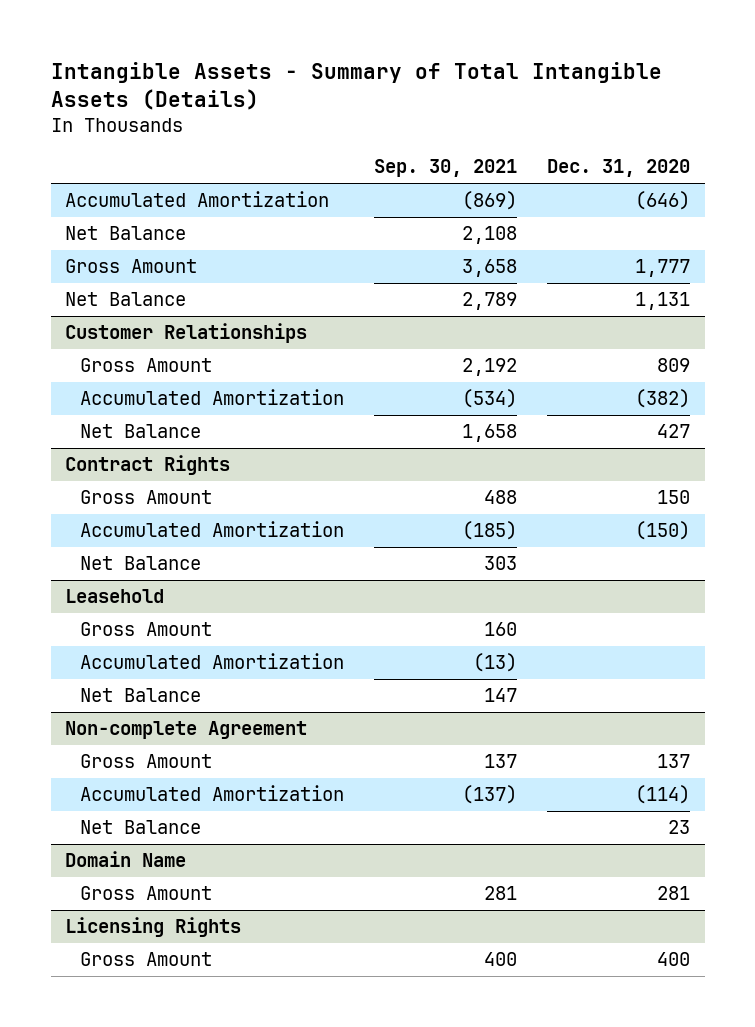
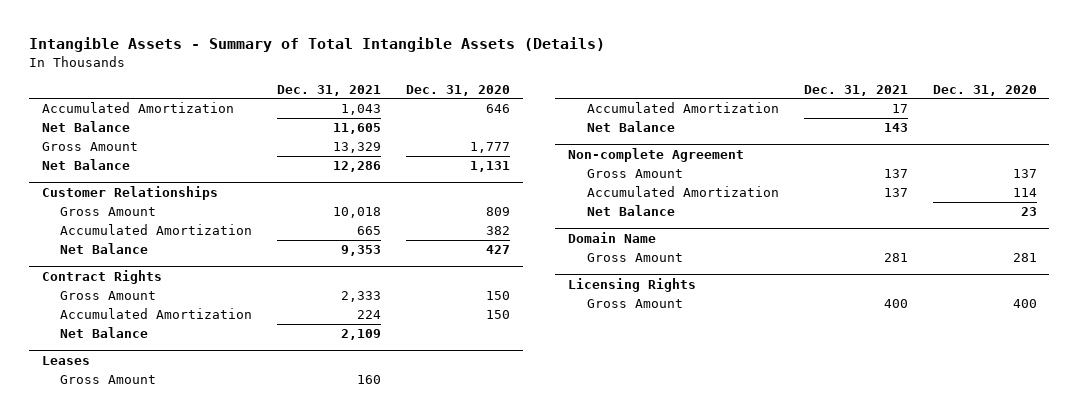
- | Sep. 30, 2021 | Dec. 31, 2020
+ | Dec. 31, 2021 | Dec. 31, 2020
- Accumulated Amortization | (869) | (646)
+ Accumulated Amortization | 1,043 | 646
@ Customer Relationships
- Accumulated Amortization | (534) | (382)
+ Accumulated Amortization | 665 | 382
@ Contract Rights
- Accumulated Amortization | (185) | (150)
+ Accumulated Amortization | 224 | 150
- Leasehold
+ Leases
@ Non-complete Agreement
- Accumulated Amortization | (137) | (114)
+ Accumulated Amortization | 137 | 114

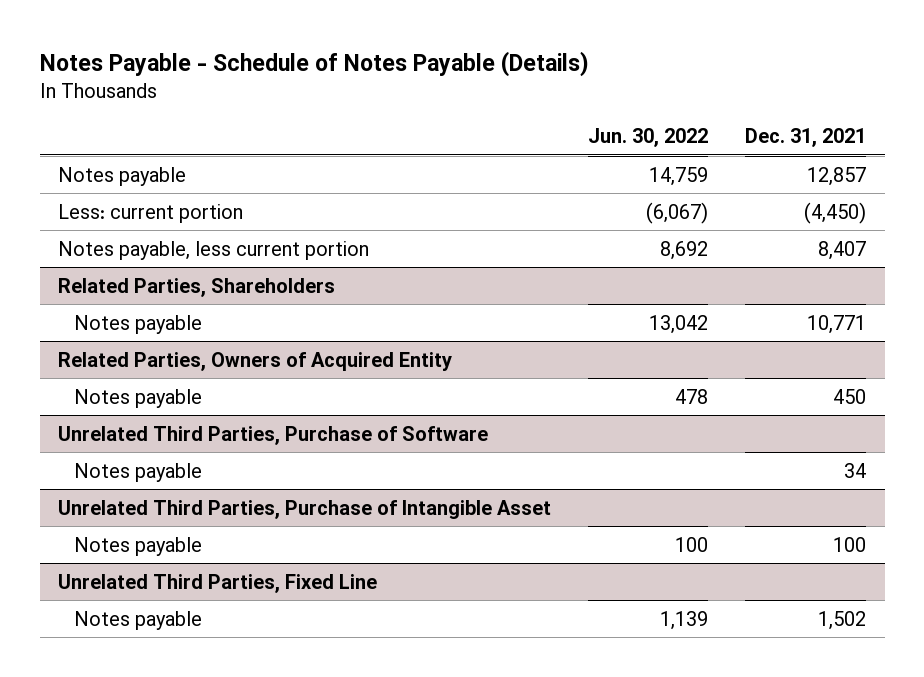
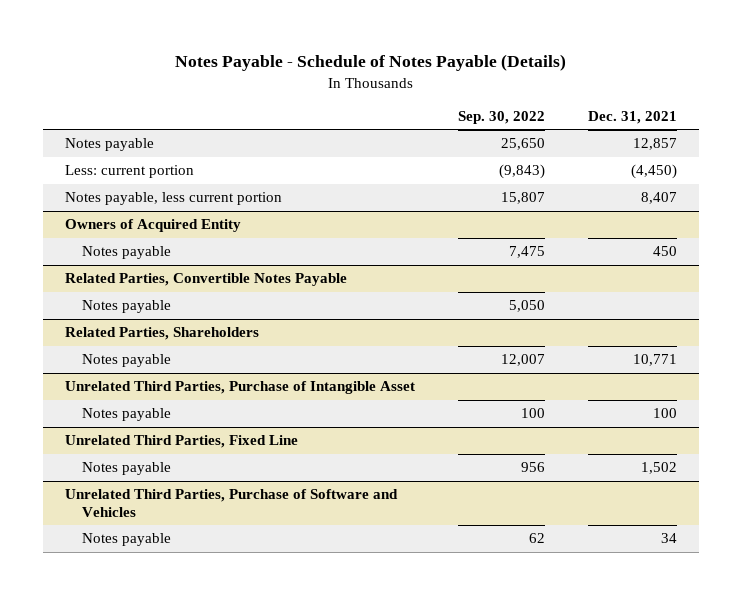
- | Jun. 30, 2022 | Dec. 31, 2021
+ | Sep. 30, 2022 | Dec. 31, 2021
+ Owners of Acquired Entity
+ Notes payable | 7,475 | 450
+ Related Parties, Convertible Notes Payable
+ Notes payable | 5,050 |
- Related Parties, Owners of Acquired Entity
- Notes payable | 478 | 450
- Unrelated Third Parties, Purchase of Software
- Notes payable | | 34
+ Unrelated Third Parties, Purchase of Software and Vehicles
+ Notes payable | 62 | 34

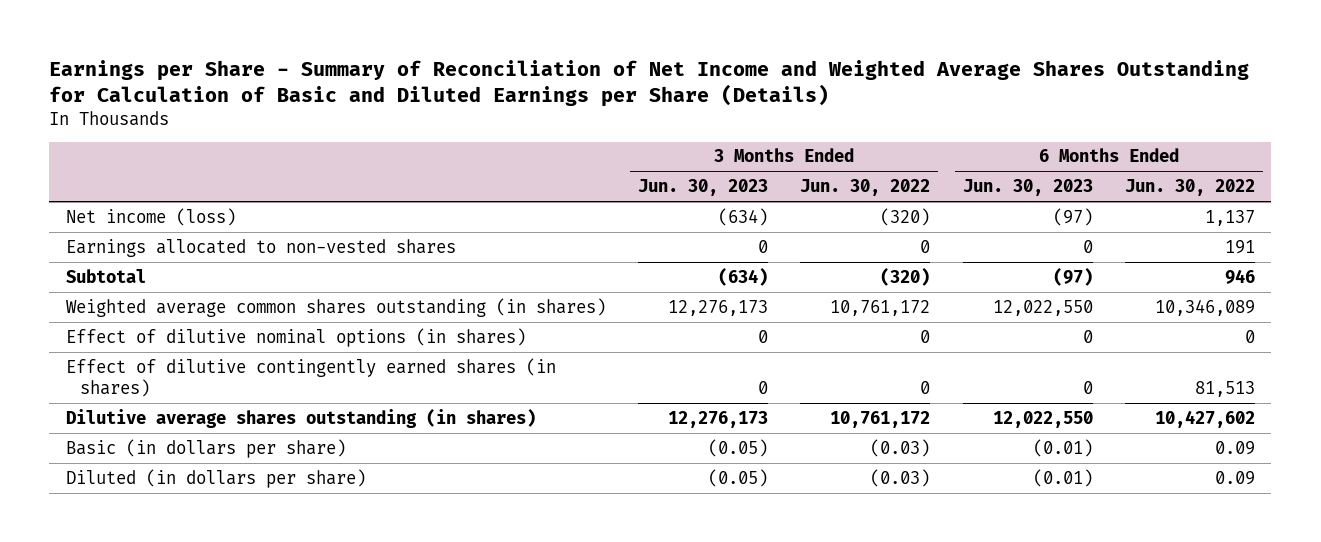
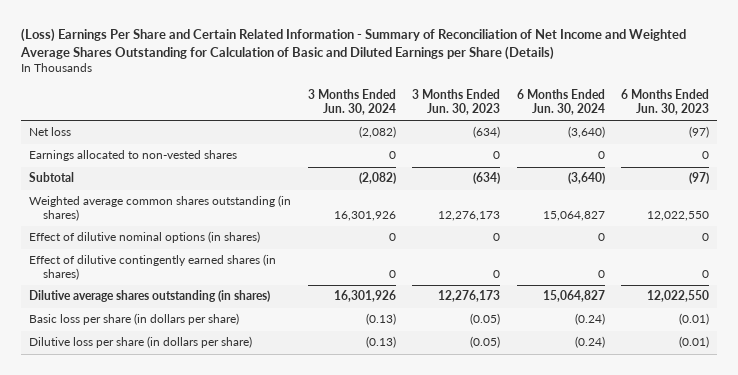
- Earnings per Share - Summary of Reconciliation of Net Income and Weighted Average Shares Outstanding for Calculation of Basic and Diluted Earnings per Share (Details)
+ (Loss) Earnings Per Share and Certain Related Information - Summary of Reconciliation of Net Income and Weighted Average Shares Outstanding for Calculation of Basic and Diluted Earnings per Share (Details)
- | 3 Months Ended Jun. 30, 2023 | 3 Months Ended Jun. 30, 2022 | 6 Months Ended Jun. 30, 2023 | 6 Months Ended Jun. 30, 2022
+ | 3 Months Ended Jun. 30, 2024 | 3 Months Ended Jun. 30, 2023 | 6 Months Ended Jun. 30, 2024 | 6 Months Ended Jun. 30, 2023
- Net income (loss) | (634) | (320) | (97) | 1,137
+ Net loss | (2,082) | (634) | (3,640) | (97)
- Basic (in dollars per share) | (0.05) | (0.03) | (0.01) | 0.09
- Diluted (in dollars per share) | (0.05) | (0.03) | (0.01) | 0.09
+ Basic loss per share (in dollars per share) | (0.13) | (0.05) | (0.24) | (0.01)
+ Dilutive loss per share (in dollars per share) | (0.13) | (0.05) | (0.24) | (0.01)

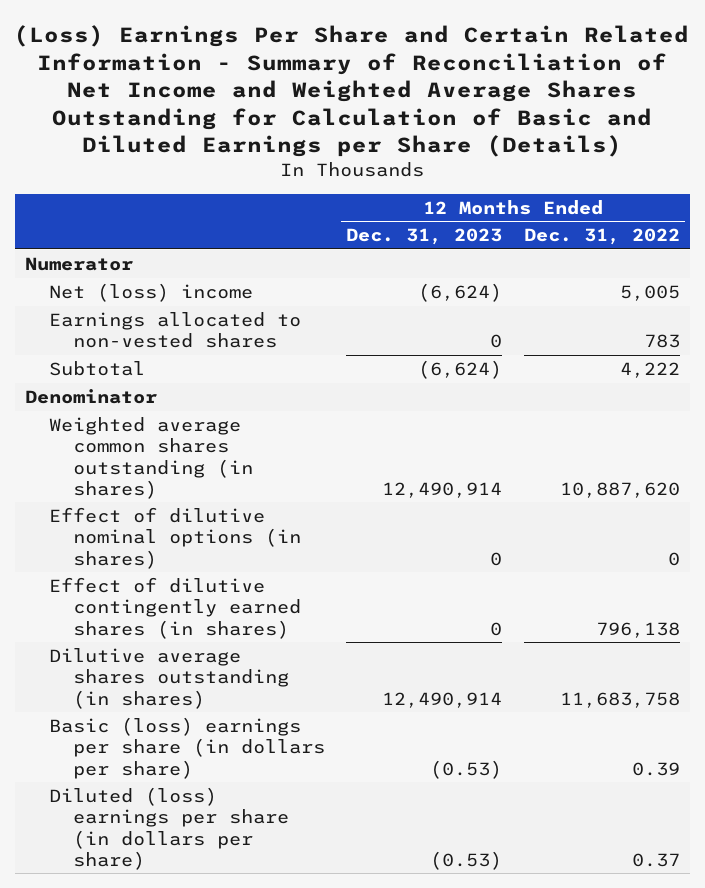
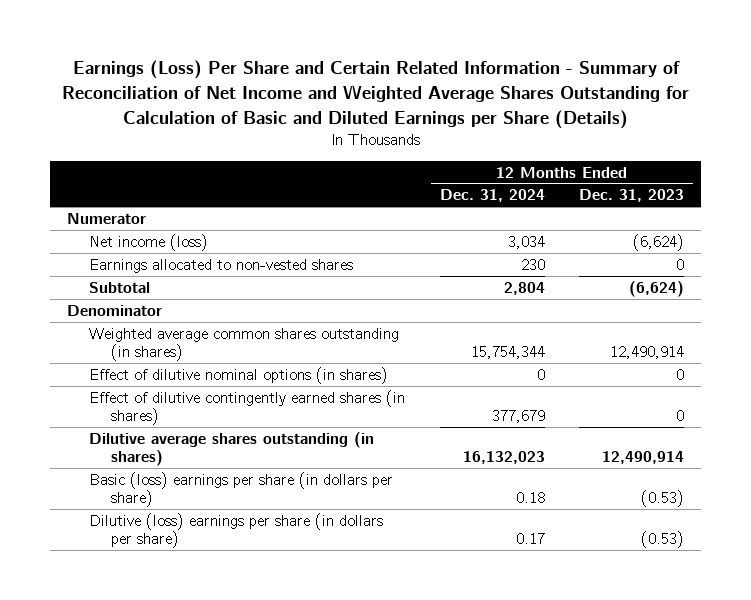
- (Loss) Earnings Per Share and Certain Related Information - Summary of Reconciliation of Net Income and Weighted Average Shares Outstanding for Calculation of Basic and Diluted Earnings per Share (Details)
+ Earnings (Loss) Per Share and Certain Related Information - Summary of Reconciliation of Net Income and Weighted Average Shares Outstanding for Calculation of Basic and Diluted Earnings per Share (Details)
- | 12 Months Ended Dec. 31, 2023 | 12 Months Ended Dec. 31, 2022
+ | 12 Months Ended Dec. 31, 2024 | 12 Months Ended Dec. 31, 2023
- Net (loss) income | (6,624) | 5,005
+ Net income (loss) | 3,034 | (6,624)
- Diluted (loss) earnings per share (in dollars per share) | (0.53) | 0.37
+ Dilutive (loss) earnings per share (in dollars per share) | 0.17 | (0.53)

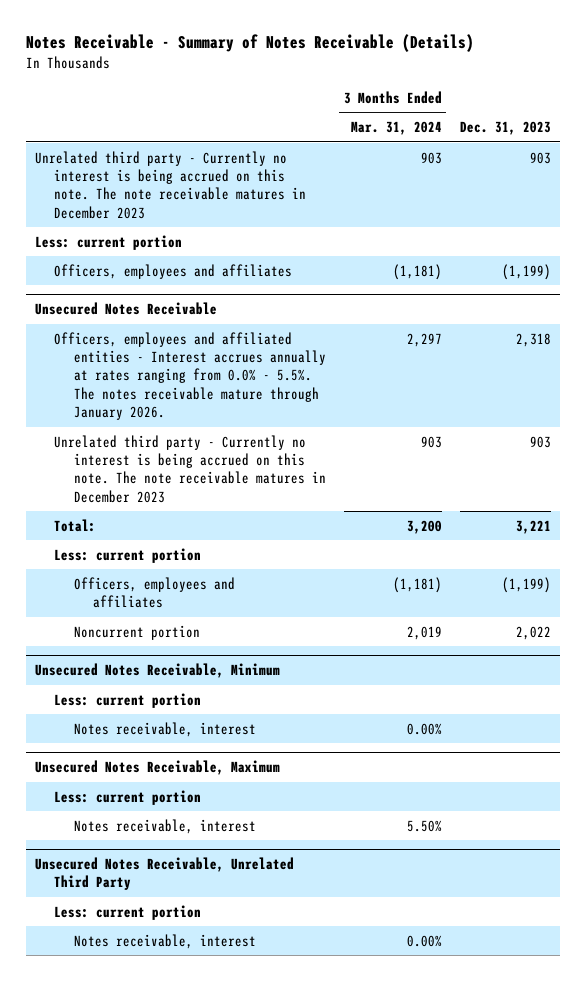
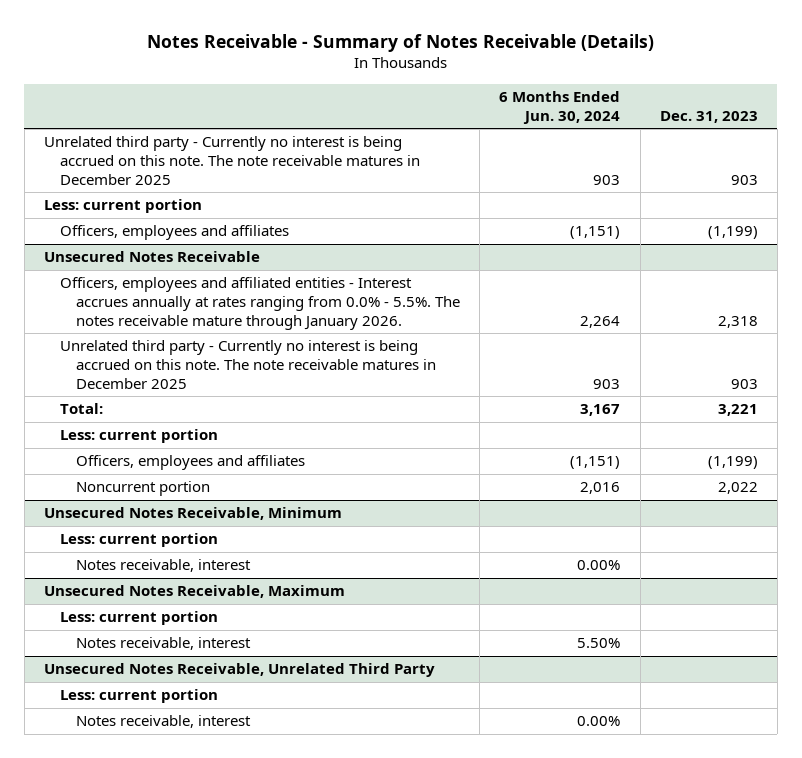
- | 3 Months Ended Mar. 31, 2024 | Dec. 31, 2023
+ | 6 Months Ended Jun. 30, 2024 | Dec. 31, 2023
- Unrelated third party - Currently no interest is being accrued on this note. The note receivable matures in December 2023 | 903 | 903
+ Unrelated third party - Currently no interest is being accrued on this note. The note receivable matures in December 2025 | 903 | 903
@ Unsecured Notes Receivable
- Unrelated third party - Currently no interest is being accrued on this note. The note receivable matures in December 2023 | 903 | 903
+ Unrelated third party - Currently no interest is being accrued on this note. The note receivable matures in December 2025 | 903 | 903

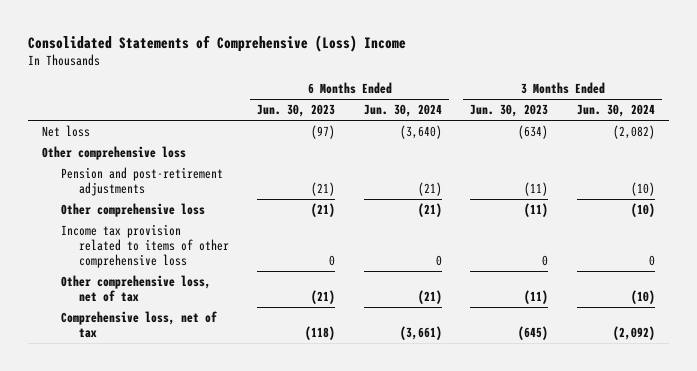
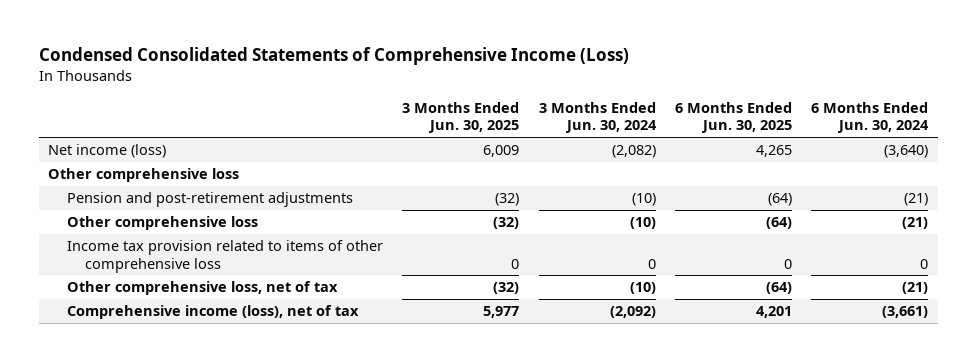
- Consolidated Statements of Comprehensive (Loss) Income
+ Condensed Consolidated Statements of Comprehensive Income (Loss)
- | 6 Months Ended Jun. 30, 2023 | 6 Months Ended Jun. 30, 2024 | 3 Months Ended Jun. 30, 2023 | 3 Months Ended Jun. 30, 2024
+ | 3 Months Ended Jun. 30, 2025 | 3 Months Ended Jun. 30, 2024 | 6 Months Ended Jun. 30, 2025 | 6 Months Ended Jun. 30, 2024
- Net loss | (97) | (3,640) | (634) | (2,082)
+ Net income (loss) | 6,009 | (2,082) | 4,265 | (3,640)
- Comprehensive loss, net of tax | (118) | (3,661) | (645) | (2,092)
+ Comprehensive income (loss), net of tax | 5,977 | (2,092) | 4,201 | (3,661)

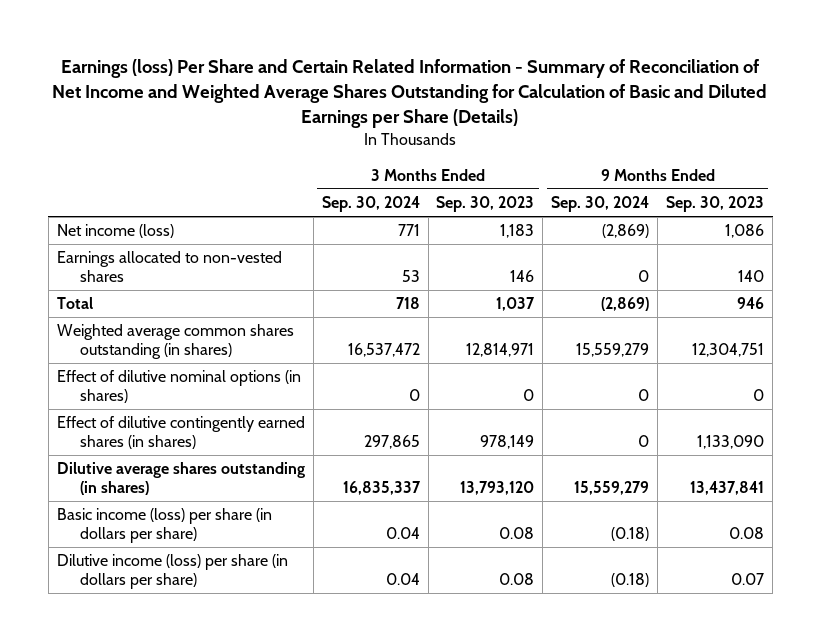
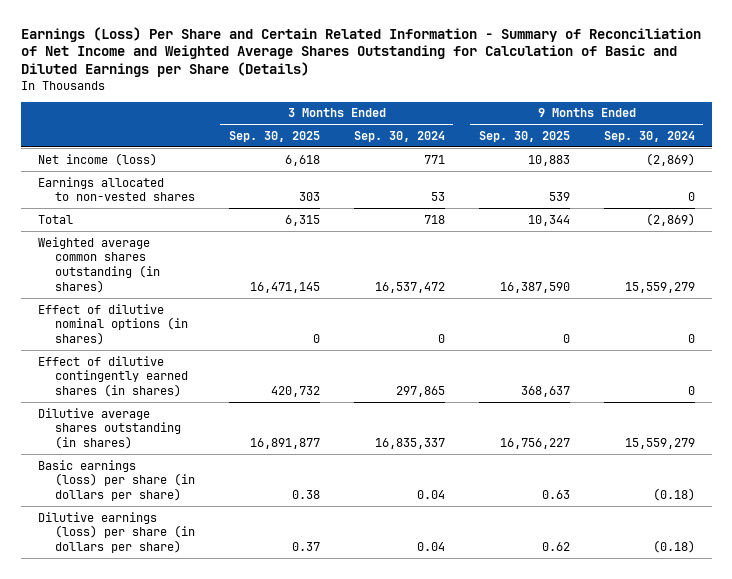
- Earnings (loss) Per Share and Certain Related Information - Summary of Reconciliation of Net Income and Weighted Average Shares Outstanding for Calculation of Basic and Diluted Earnings per Share (Details)
+ Earnings (Loss) Per Share and Certain Related Information - Summary of Reconciliation of Net Income and Weighted Average Shares Outstanding for Calculation of Basic and Diluted Earnings per Share (Details)
- | 3 Months Ended Sep. 30, 2024 | 3 Months Ended Sep. 30, 2023 | 9 Months Ended Sep. 30, 2024 | 9 Months Ended Sep. 30, 2023
+ | 3 Months Ended Sep. 30, 2025 | 3 Months Ended Sep. 30, 2024 | 9 Months Ended Sep. 30, 2025 | 9 Months Ended Sep. 30, 2024
- Basic income (loss) per share (in dollars per share) | 0.04 | 0.08 | (0.18) | 0.08
- Dilutive income (loss) per share (in dollars per share) | 0.04 | 0.08 | (0.18) | 0.07
+ Basic earnings (loss) per share (in dollars per share) | 0.38 | 0.04 | 0.63 | (0.18)
+ Dilutive earnings (loss) per share (in dollars per share) | 0.37 | 0.04 | 0.62 | (0.18)

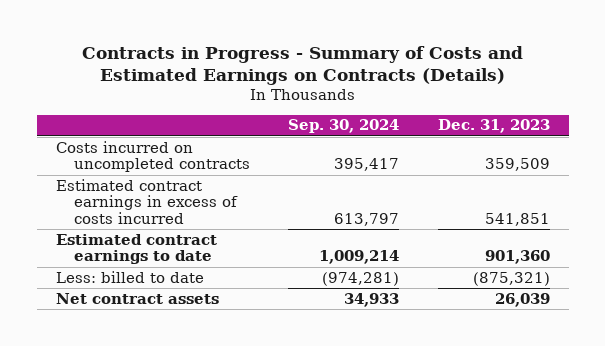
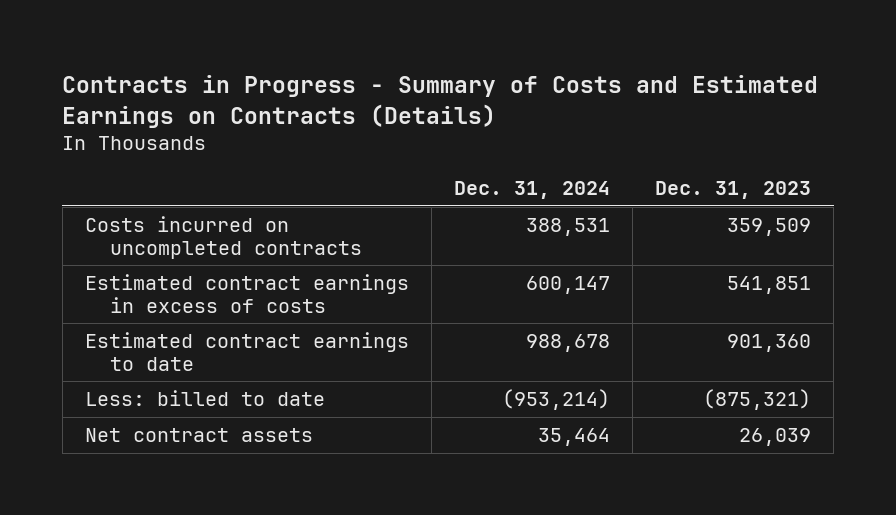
- | Sep. 30, 2024 | Dec. 31, 2023
+ | Dec. 31, 2024 | Dec. 31, 2023
- Estimated contract earnings in excess of costs incurred | 613,797 | 541,851
+ Estimated contract earnings in excess of costs | 600,147 | 541,851

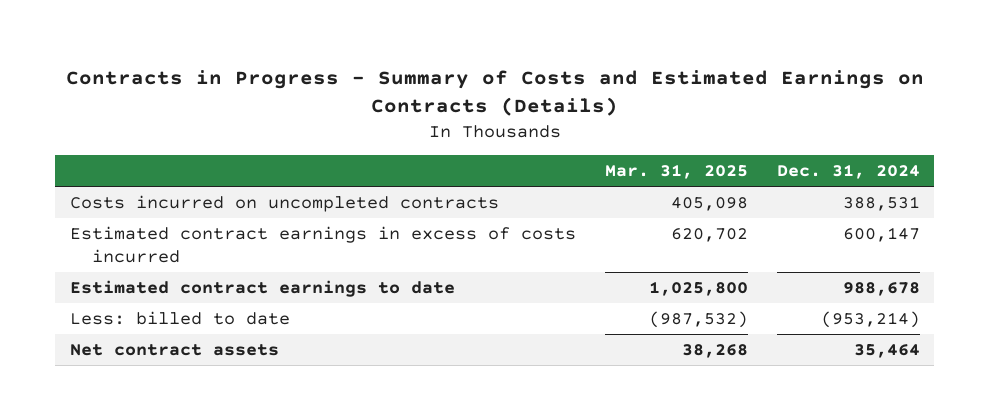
- | Dec. 31, 2024 | Dec. 31, 2023
+ | Mar. 31, 2025 | Dec. 31, 2024
- Estimated contract earnings in excess of costs | 600,147 | 541,851
+ Estimated contract earnings in excess of costs incurred | 620,702 | 600,147

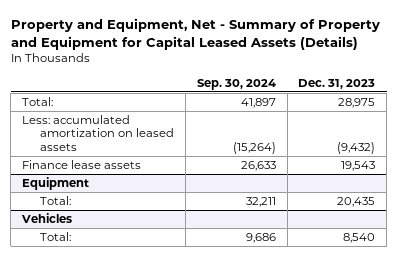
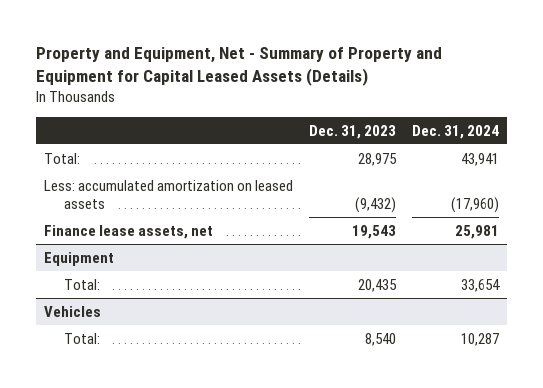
- | Sep. 30, 2024 | Dec. 31, 2023
+ | Dec. 31, 2023 | Dec. 31, 2024
- Finance lease assets | 26,633 | 19,543
+ Finance lease assets, net | 19,543 | 25,981

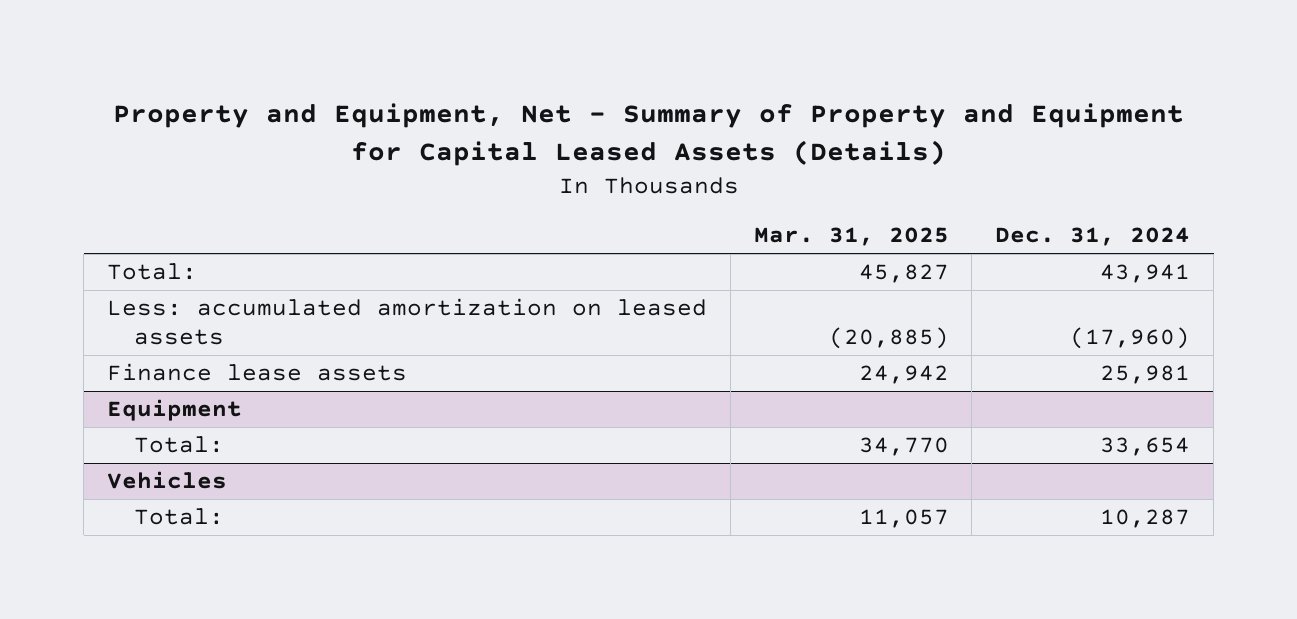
- | Dec. 31, 2023 | Dec. 31, 2024
+ | Mar. 31, 2025 | Dec. 31, 2024
- Finance lease assets, net | 19,543 | 25,981
+ Finance lease assets | 24,942 | 25,981

